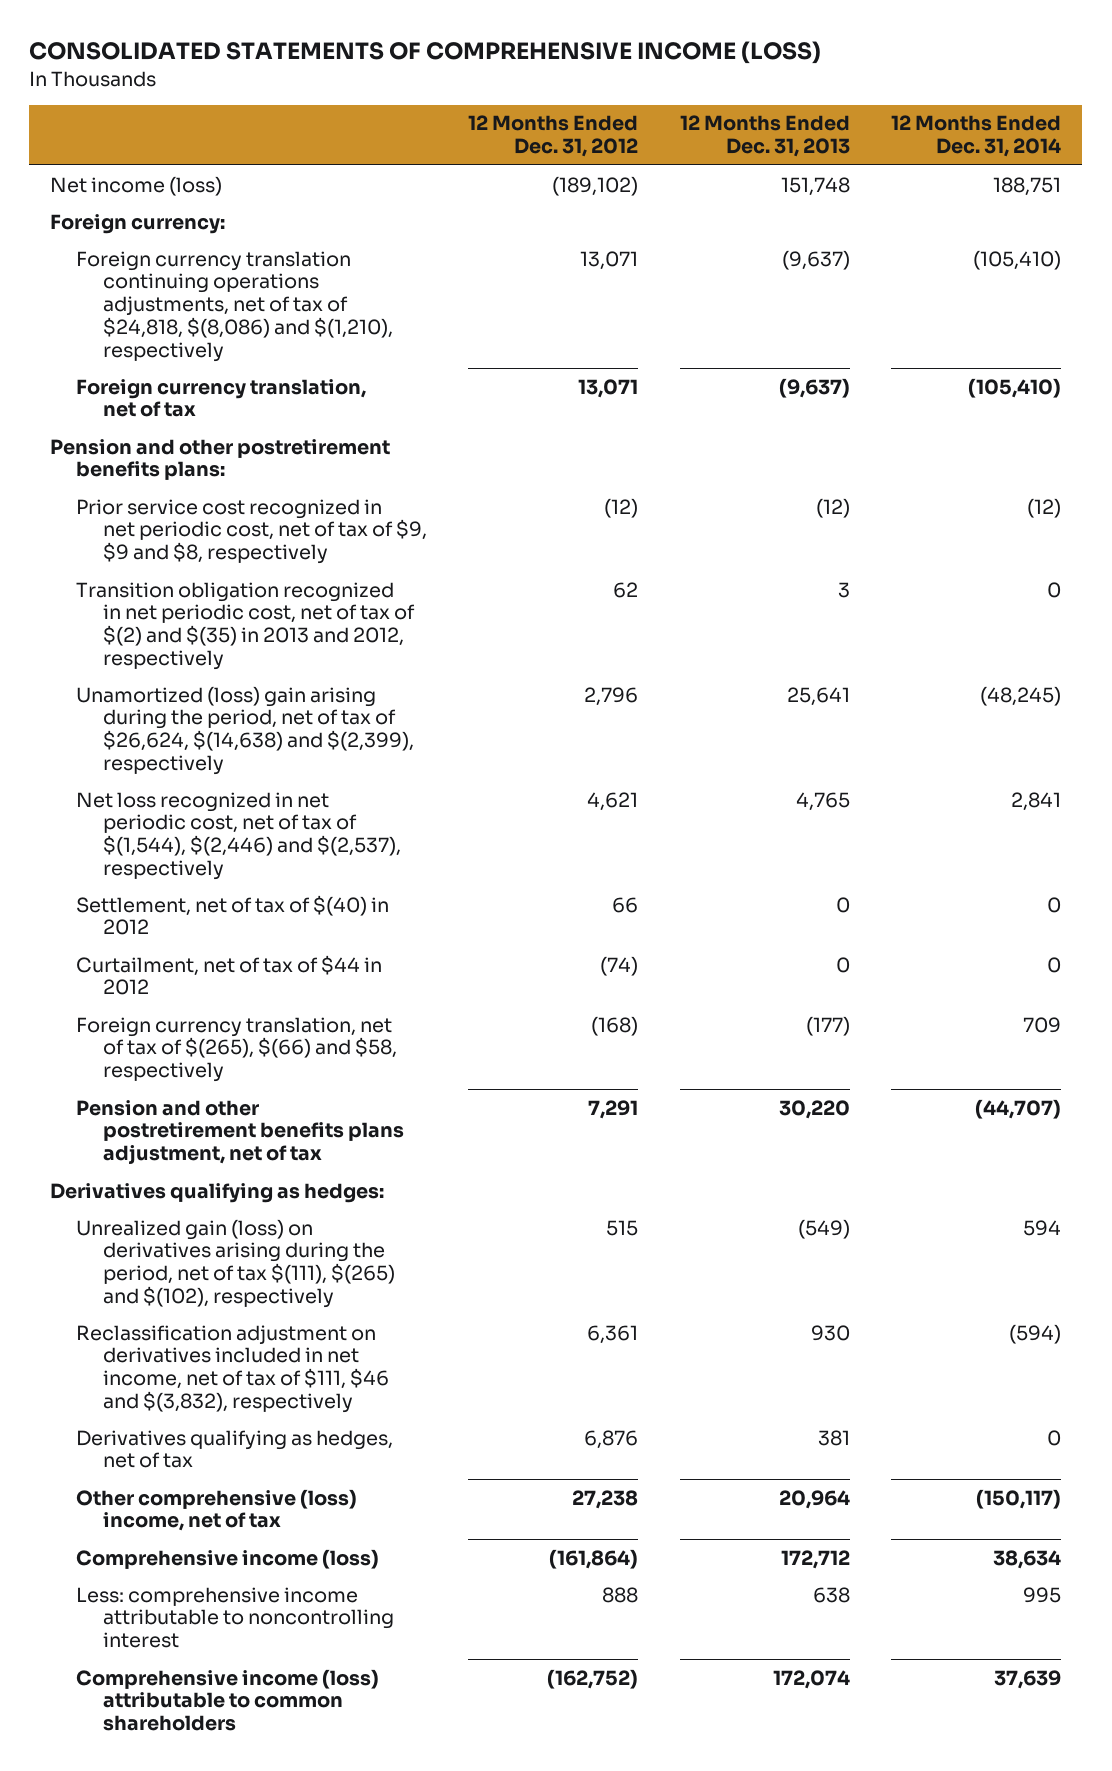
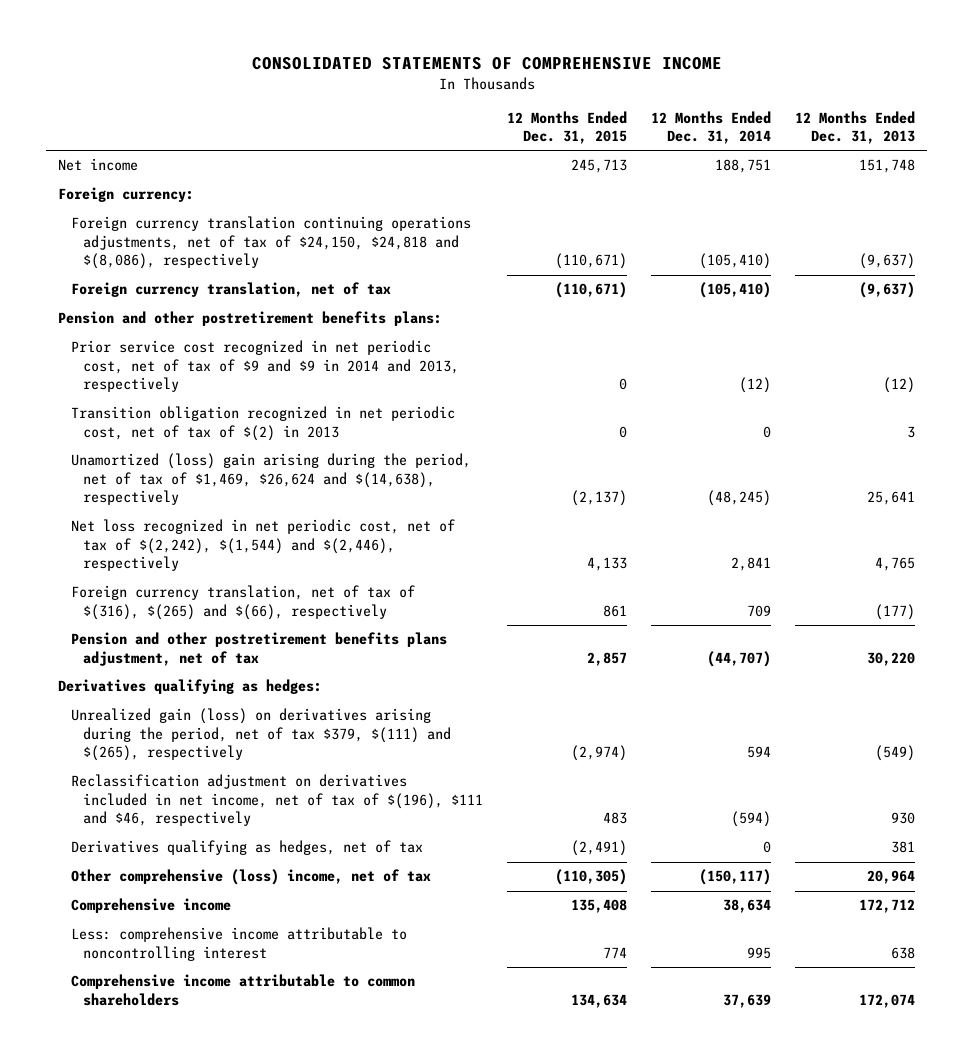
- CONSOLIDATED STATEMENTS OF COMPREHENSIVE INCOME (LOSS)
+ CONSOLIDATED STATEMENTS OF COMPREHENSIVE INCOME
- | 12 Months Ended Dec. 31, 2012 | 12 Months Ended Dec. 31, 2013 | 12 Months Ended Dec. 31, 2014
+ | 12 Months Ended Dec. 31, 2015 | 12 Months Ended Dec. 31, 2014 | 12 Months Ended Dec. 31, 2013
- Net income (loss) | (189,102) | 151,748 | 188,751
+ Net income | 245,713 | 188,751 | 151,748
- Foreign currency translation continuing operations adjustments, net of tax of $24,818, $(8,086) and $(1,210), respectively | 13,071 | (9,637) | (105,410)
+ Foreign currency translation continuing operations adjustments, net of tax of $24,150, $24,818 and $(8,086), respectively | (110,671) | (105,410) | (9,637)
- Prior service cost recognized in net periodic cost, net of tax of $9, $9 and $8, respectively | (12) | (12) | (12)
- Transition obligation recognized in net periodic cost, net of tax of $(2) and $(35) in 2013 and 2012, respectively | 62 | 3 | 0
- Unamortized (loss) gain arising during the period, net of tax of $26,624, $(14,638) and $(2,399), respectively | 2,796 | 25,641 | (48,245)
- Net loss recognized in net periodic cost, net of tax of $(1,544), $(2,446) and $(2,537), respectively | 4,621 | 4,765 | 2,841
- Settlement, net of tax of $(40) in 2012 | 66 | 0 | 0
- Curtailment, net of tax of $44 in 2012 | (74) | 0 | 0
- Foreign currency translation, net of tax of $(265), $(66) and $58, respectively | (168) | (177) | 709
+ Prior service cost recognized in net periodic cost, net of tax of $9 and $9 in 2014 and 2013, respectively | 0 | (12) | (12)
+ Transition obligation recognized in net periodic cost, net of tax of $(2) in 2013 | 0 | 0 | 3
+ Unamortized (loss) gain arising during the period, net of tax of $1,469, $26,624 and $(14,638), respectively | (2,137) | (48,245) | 25,641
+ Net loss recognized in net periodic cost, net of tax of $(2,242), $(1,544) and $(2,446), respectively | 4,133 | 2,841 | 4,765
+ Foreign currency translation, net of tax of $(316), $(265) and $(66), respectively | 861 | 709 | (177)
- Unrealized gain (loss) on derivatives arising during the period, net of tax $(111), $(265) and $(102), respectively | 515 | (549) | 594
- Reclassification adjustment on derivatives included in net income, net of tax of $111, $46 and $(3,832), respectively | 6,361 | 930 | (594)
+ Unrealized gain (loss) on derivatives arising during the period, net of tax $379, $(111) and $(265), respectively | (2,974) | 594 | (549)
+ Reclassification adjustment on derivatives included in net income, net of tax of $(196), $111 and $46, respectively | 483 | (594) | 930
- Comprehensive income (loss) | (161,864) | 172,712 | 38,634
+ Comprehensive income | 135,408 | 38,634 | 172,712
- Comprehensive income (loss) attributable to common shareholders | (162,752) | 172,074 | 37,639
+ Comprehensive income attributable to common shareholders | 134,634 | 37,639 | 172,074

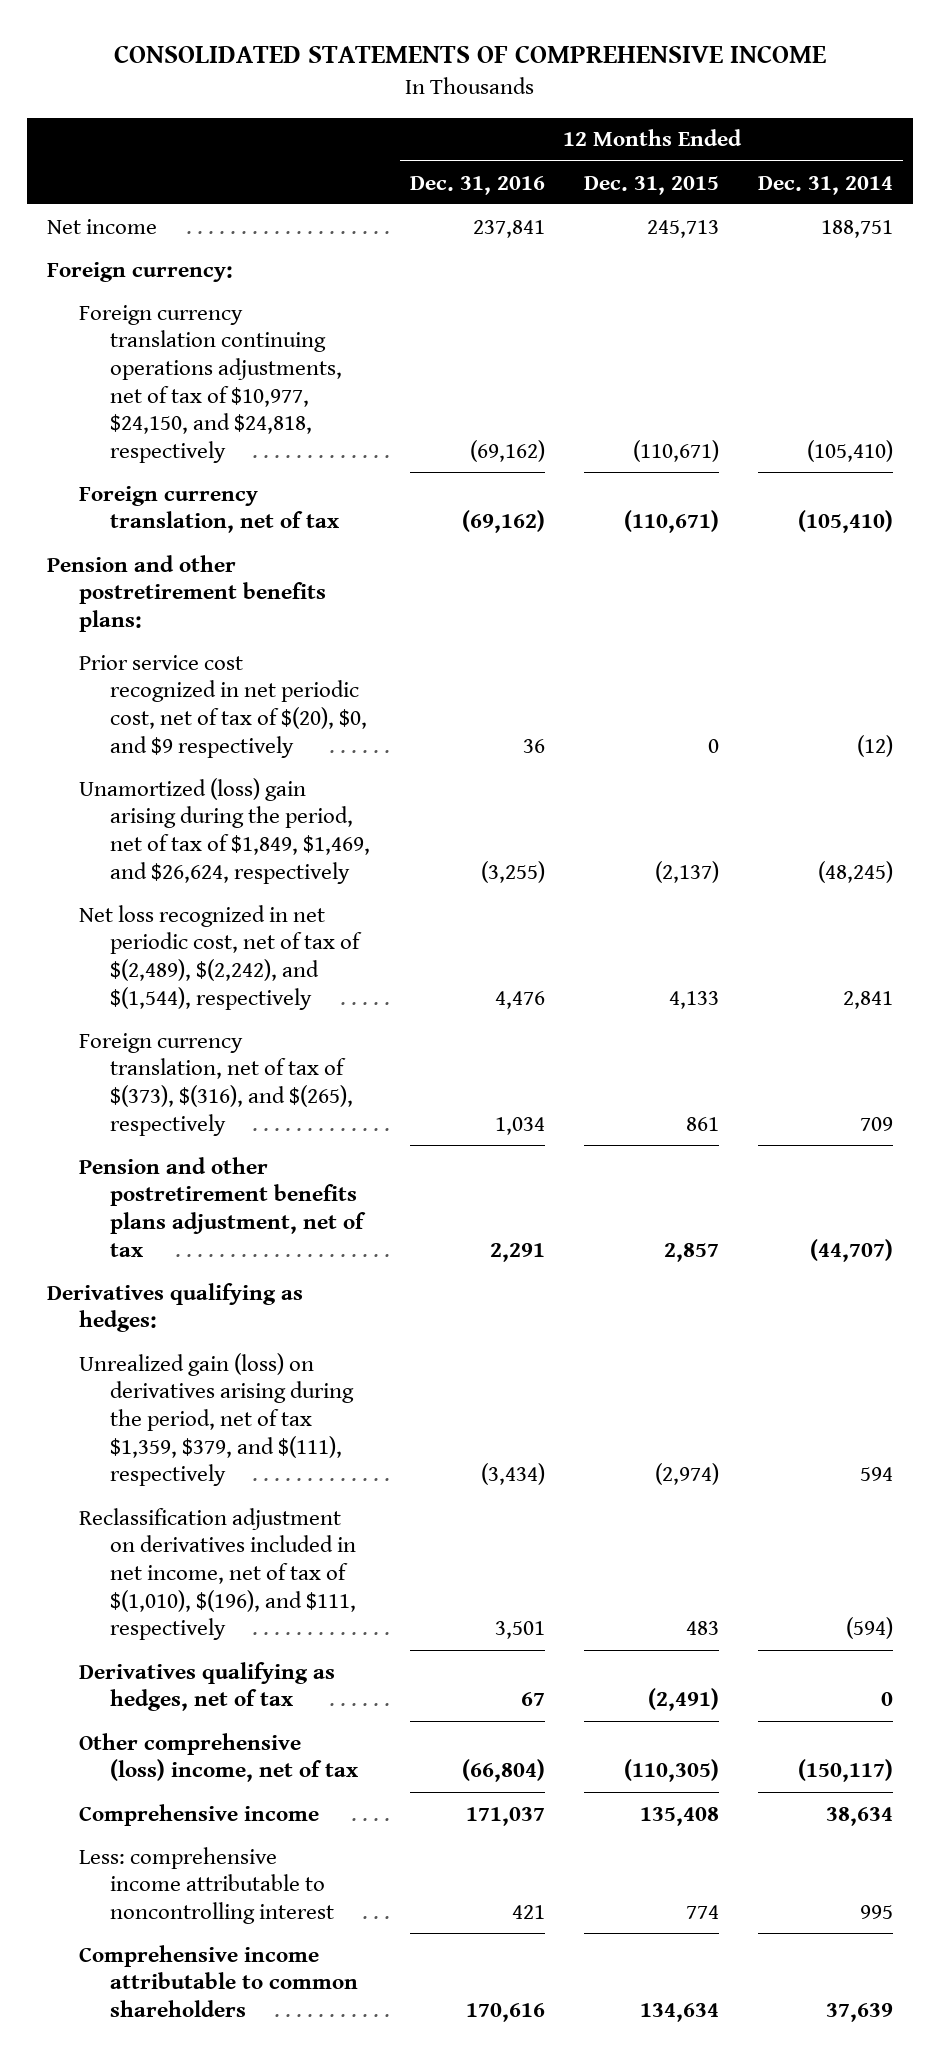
- | 12 Months Ended Dec. 31, 2015 | 12 Months Ended Dec. 31, 2014 | 12 Months Ended Dec. 31, 2013
+ | 12 Months Ended Dec. 31, 2016 | 12 Months Ended Dec. 31, 2015 | 12 Months Ended Dec. 31, 2014
- Foreign currency translation continuing operations adjustments, net of tax of $24,150, $24,818 and $(8,086), respectively | (110,671) | (105,410) | (9,637)
+ Foreign currency translation continuing operations adjustments, net of tax of $10,977, $24,150, and $24,818, respectively | (69,162) | (110,671) | (105,410)
- Prior service cost recognized in net periodic cost, net of tax of $9 and $9 in 2014 and 2013, respectively | 0 | (12) | (12)
- Transition obligation recognized in net periodic cost, net of tax of $(2) in 2013 | 0 | 0 | 3
- Unamortized (loss) gain arising during the period, net of tax of $1,469, $26,624 and $(14,638), respectively | (2,137) | (48,245) | 25,641
- Net loss recognized in net periodic cost, net of tax of $(2,242), $(1,544) and $(2,446), respectively | 4,133 | 2,841 | 4,765
- Foreign currency translation, net of tax of $(316), $(265) and $(66), respectively | 861 | 709 | (177)
+ Prior service cost recognized in net periodic cost, net of tax of $(20), $0, and $9 respectively | 36 | 0 | (12)
+ Unamortized (loss) gain arising during the period, net of tax of $1,849, $1,469, and $26,624, respectively | (3,255) | (2,137) | (48,245)
+ Net loss recognized in net periodic cost, net of tax of $(2,489), $(2,242), and $(1,544), respectively | 4,476 | 4,133 | 2,841
+ Foreign currency translation, net of tax of $(373), $(316), and $(265), respectively | 1,034 | 861 | 709
- Unrealized gain (loss) on derivatives arising during the period, net of tax $379, $(111) and $(265), respectively | (2,974) | 594 | (549)
- Reclassification adjustment on derivatives included in net income, net of tax of $(196), $111 and $46, respectively | 483 | (594) | 930
+ Unrealized gain (loss) on derivatives arising during the period, net of tax $1,359, $379, and $(111), respectively | (3,434) | (2,974) | 594
+ Reclassification adjustment on derivatives included in net income, net of tax of $(1,010), $(196), and $111, respectively | 3,501 | 483 | (594)

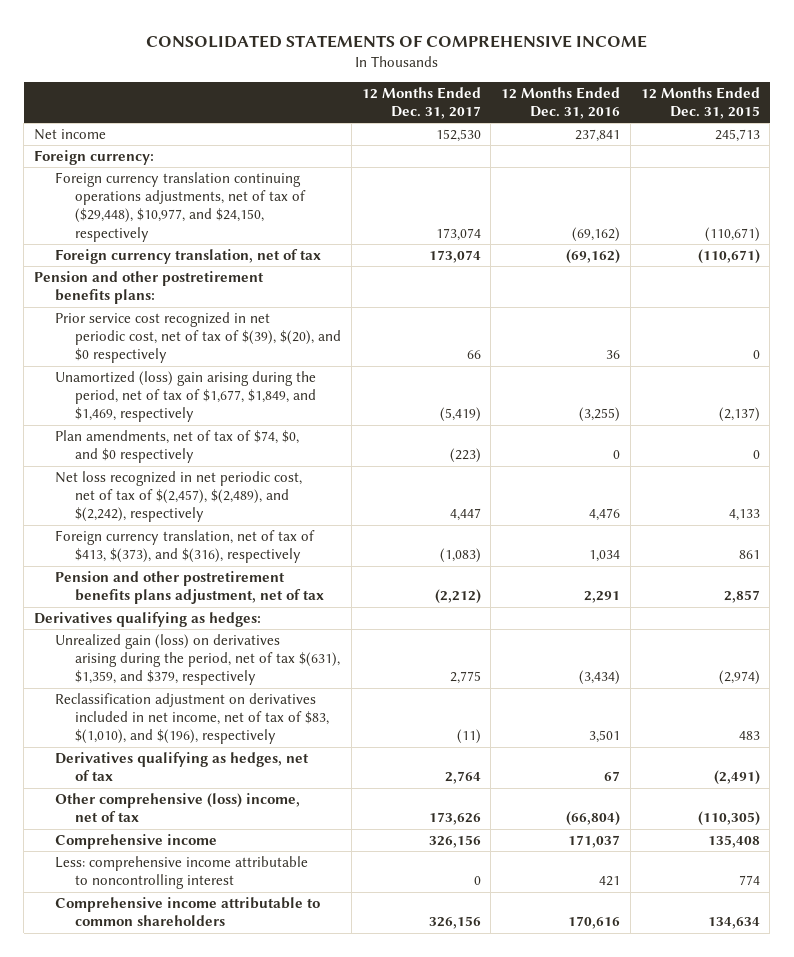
- | 12 Months Ended Dec. 31, 2016 | 12 Months Ended Dec. 31, 2015 | 12 Months Ended Dec. 31, 2014
+ | 12 Months Ended Dec. 31, 2017 | 12 Months Ended Dec. 31, 2016 | 12 Months Ended Dec. 31, 2015
- Foreign currency translation continuing operations adjustments, net of tax of $10,977, $24,150, and $24,818, respectively | (69,162) | (110,671) | (105,410)
+ Foreign currency translation continuing operations adjustments, net of tax of ($29,448), $10,977, and $24,150, respectively | 173,074 | (69,162) | (110,671)
- Prior service cost recognized in net periodic cost, net of tax of $(20), $0, and $9 respectively | 36 | 0 | (12)
- Unamortized (loss) gain arising during the period, net of tax of $1,849, $1,469, and $26,624, respectively | (3,255) | (2,137) | (48,245)
- Net loss recognized in net periodic cost, net of tax of $(2,489), $(2,242), and $(1,544), respectively | 4,476 | 4,133 | 2,841
- Foreign currency translation, net of tax of $(373), $(316), and $(265), respectively | 1,034 | 861 | 709
+ Prior service cost recognized in net periodic cost, net of tax of $(39), $(20), and $0 respectively | 66 | 36 | 0
+ Unamortized (loss) gain arising during the period, net of tax of $1,677, $1,849, and $1,469, respectively | (5,419) | (3,255) | (2,137)
+ Plan amendments, net of tax of $74, $0, and $0 respectively | (223) | 0 | 0
+ Net loss recognized in net periodic cost, net of tax of $(2,457), $(2,489), and $(2,242), respectively | 4,447 | 4,476 | 4,133
+ Foreign currency translation, net of tax of $413, $(373), and $(316), respectively | (1,083) | 1,034 | 861
- Unrealized gain (loss) on derivatives arising during the period, net of tax $1,359, $379, and $(111), respectively | (3,434) | (2,974) | 594
- Reclassification adjustment on derivatives included in net income, net of tax of $(1,010), $(196), and $111, respectively | 3,501 | 483 | (594)
+ Unrealized gain (loss) on derivatives arising during the period, net of tax $(631), $1,359, and $379, respectively | 2,775 | (3,434) | (2,974)
+ Reclassification adjustment on derivatives included in net income, net of tax of $83, $(1,010), and $(196), respectively | (11) | 3,501 | 483

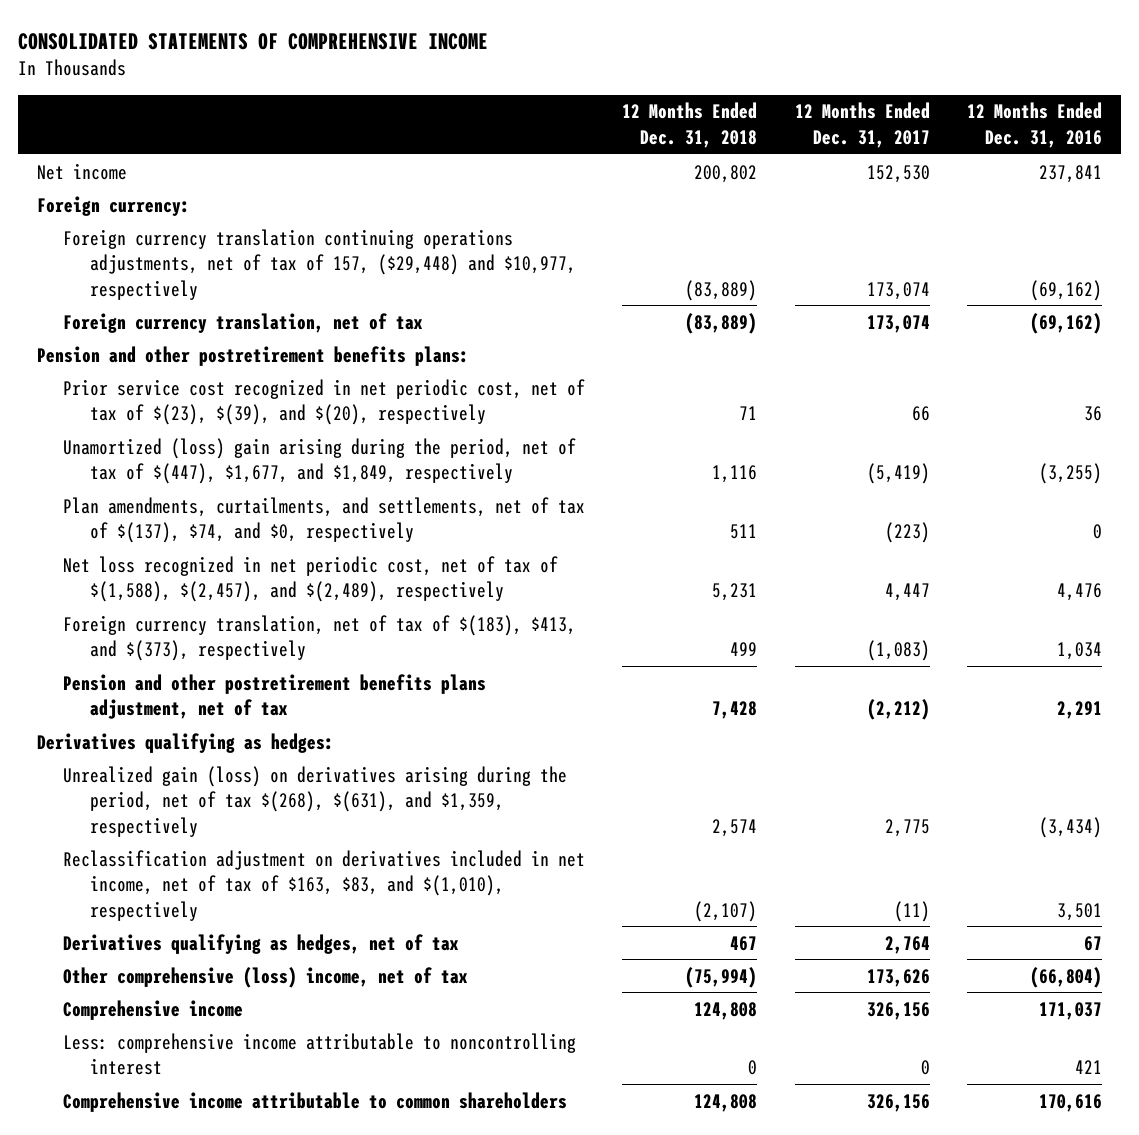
- | 12 Months Ended Dec. 31, 2017 | 12 Months Ended Dec. 31, 2016 | 12 Months Ended Dec. 31, 2015
+ | 12 Months Ended Dec. 31, 2018 | 12 Months Ended Dec. 31, 2017 | 12 Months Ended Dec. 31, 2016
- Foreign currency translation continuing operations adjustments, net of tax of ($29,448), $10,977, and $24,150, respectively | 173,074 | (69,162) | (110,671)
+ Foreign currency translation continuing operations adjustments, net of tax of 157, ($29,448) and $10,977, respectively | (83,889) | 173,074 | (69,162)
- Prior service cost recognized in net periodic cost, net of tax of $(39), $(20), and $0 respectively | 66 | 36 | 0
- Unamortized (loss) gain arising during the period, net of tax of $1,677, $1,849, and $1,469, respectively | (5,419) | (3,255) | (2,137)
- Plan amendments, net of tax of $74, $0, and $0 respectively | (223) | 0 | 0
- Net loss recognized in net periodic cost, net of tax of $(2,457), $(2,489), and $(2,242), respectively | 4,447 | 4,476 | 4,133
- Foreign currency translation, net of tax of $413, $(373), and $(316), respectively | (1,083) | 1,034 | 861
+ Prior service cost recognized in net periodic cost, net of tax of $(23), $(39), and $(20), respectively | 71 | 66 | 36
+ Unamortized (loss) gain arising during the period, net of tax of $(447), $1,677, and $1,849, respectively | 1,116 | (5,419) | (3,255)
+ Plan amendments, curtailments, and settlements, net of tax of $(137), $74, and $0, respectively | 511 | (223) | 0
+ Net loss recognized in net periodic cost, net of tax of $(1,588), $(2,457), and $(2,489), respectively | 5,231 | 4,447 | 4,476
+ Foreign currency translation, net of tax of $(183), $413, and $(373), respectively | 499 | (1,083) | 1,034
- Unrealized gain (loss) on derivatives arising during the period, net of tax $(631), $1,359, and $379, respectively | 2,775 | (3,434) | (2,974)
- Reclassification adjustment on derivatives included in net income, net of tax of $83, $(1,010), and $(196), respectively | (11) | 3,501 | 483
+ Unrealized gain (loss) on derivatives arising during the period, net of tax $(268), $(631), and $1,359, respectively | 2,574 | 2,775 | (3,434)
+ Reclassification adjustment on derivatives included in net income, net of tax of $163, $83, and $(1,010), respectively | (2,107) | (11) | 3,501

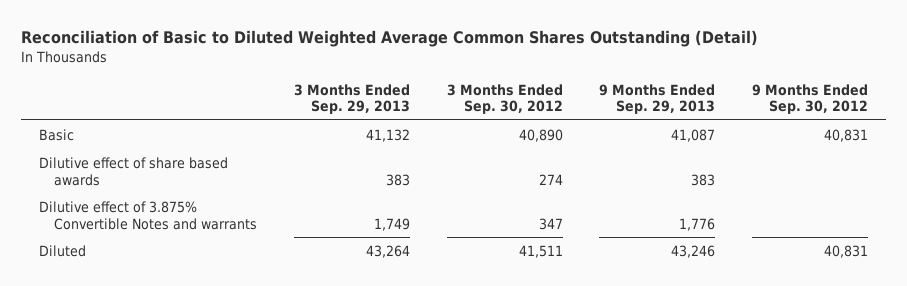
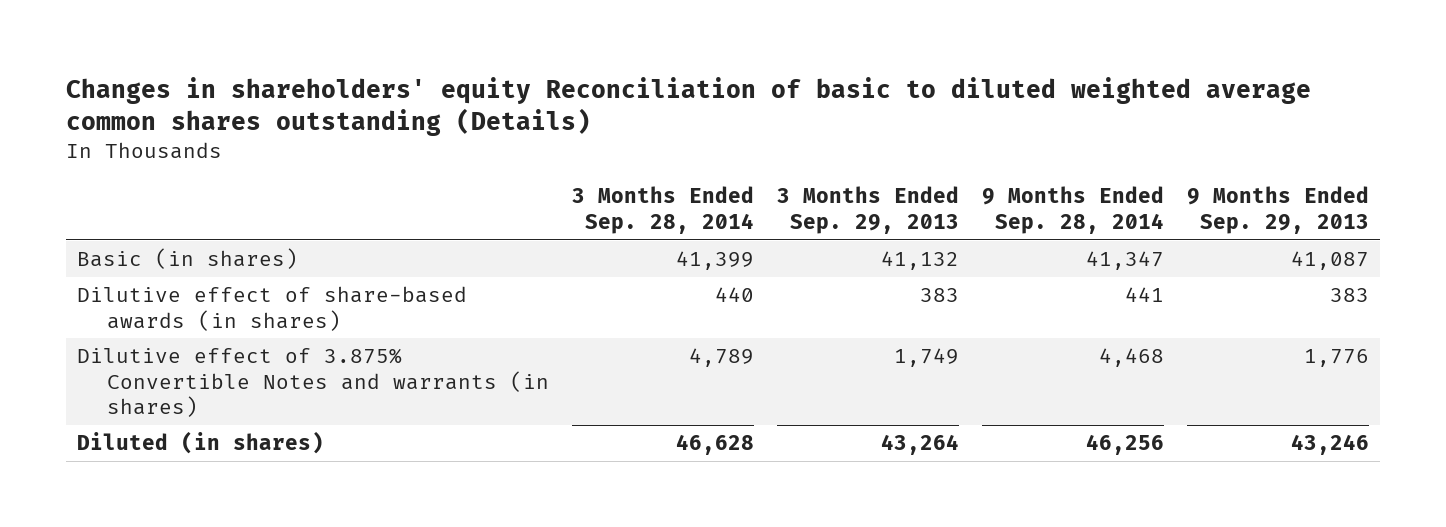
- Reconciliation of Basic to Diluted Weighted Average Common Shares Outstanding (Detail)
+ Changes in shareholders' equity Reconciliation of basic to diluted weighted average common shares outstanding (Details)
- | 3 Months Ended Sep. 29, 2013 | 3 Months Ended Sep. 30, 2012 | 9 Months Ended Sep. 29, 2013 | 9 Months Ended Sep. 30, 2012
+ | 3 Months Ended Sep. 28, 2014 | 3 Months Ended Sep. 29, 2013 | 9 Months Ended Sep. 28, 2014 | 9 Months Ended Sep. 29, 2013
- Basic | 41,132 | 40,890 | 41,087 | 40,831
- Dilutive effect of share based awards | 383 | 274 | 383 |
- Dilutive effect of 3.875% Convertible Notes and warrants | 1,749 | 347 | 1,776 |
- Diluted | 43,264 | 41,511 | 43,246 | 40,831
+ Basic (in shares) | 41,399 | 41,132 | 41,347 | 41,087
+ Dilutive effect of share-based awards (in shares) | 440 | 383 | 441 | 383
+ Dilutive effect of 3.875% Convertible Notes and warrants (in shares) | 4,789 | 1,749 | 4,468 | 1,776
+ Diluted (in shares) | 46,628 | 43,264 | 46,256 | 43,246

